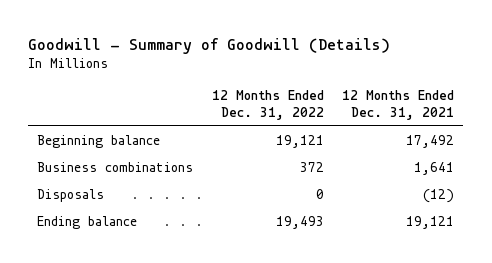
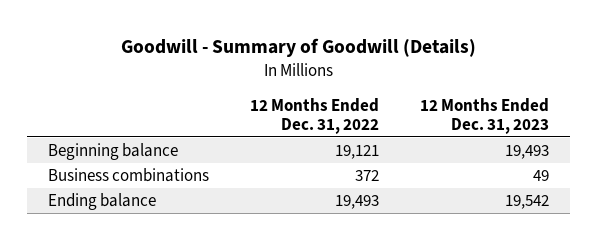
- | 12 Months Ended Dec. 31, 2022 | 12 Months Ended Dec. 31, 2021
+ | 12 Months Ended Dec. 31, 2022 | 12 Months Ended Dec. 31, 2023
- Disposals | 0 | (12)

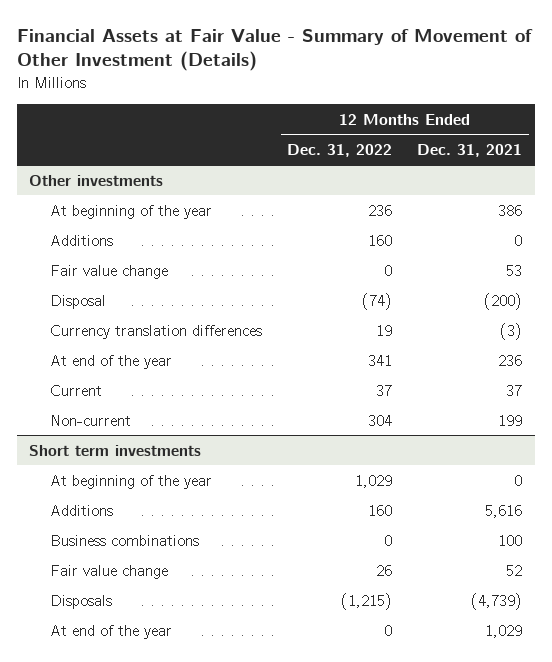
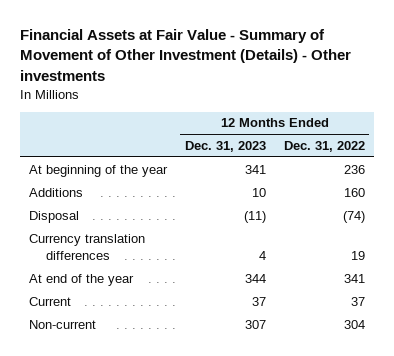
- Financial Assets at Fair Value - Summary of Movement of Other Investment (Details)
+ Financial Assets at Fair Value - Summary of Movement of Other Investment (Details) - Other investments
- | 12 Months Ended Dec. 31, 2022 | 12 Months Ended Dec. 31, 2021
+ | 12 Months Ended Dec. 31, 2023 | 12 Months Ended Dec. 31, 2022
- Other investments
- Fair value change | 0 | 53
- Short term investments
- At beginning of the year | 1,029 | 0
- Additions | 160 | 5,616
- Business combinations | 0 | 100
- Fair value change | 26 | 52
- Disposals | (1,215) | (4,739)
- At end of the year | 0 | 1,029

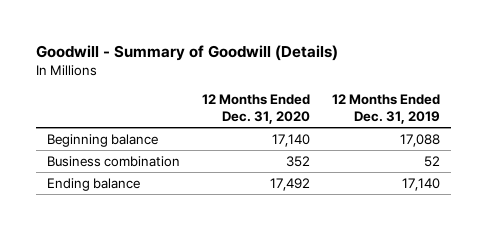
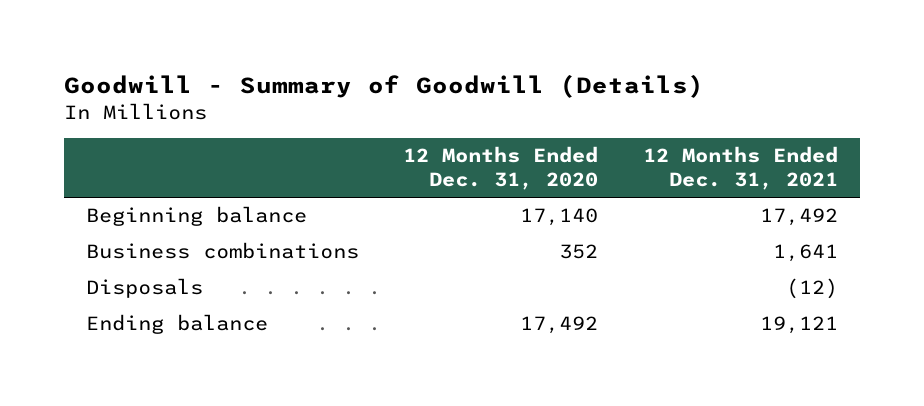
- | 12 Months Ended Dec. 31, 2020 | 12 Months Ended Dec. 31, 2019
+ | 12 Months Ended Dec. 31, 2020 | 12 Months Ended Dec. 31, 2021
- Business combination | 352 | 52
+ Business combinations | 352 | 1,641
+ Disposals | | (12)

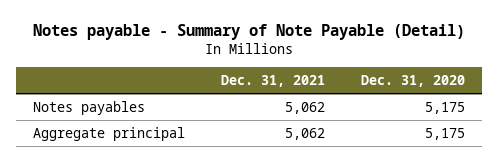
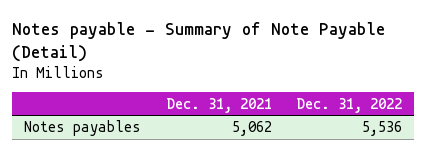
- | Dec. 31, 2021 | Dec. 31, 2020
+ | Dec. 31, 2021 | Dec. 31, 2022
- Aggregate principal | 5,062 | 5,175

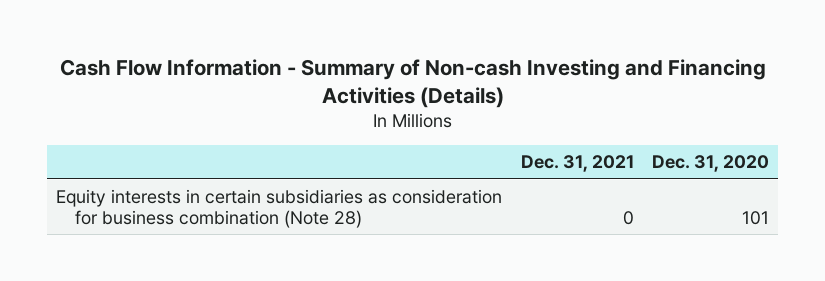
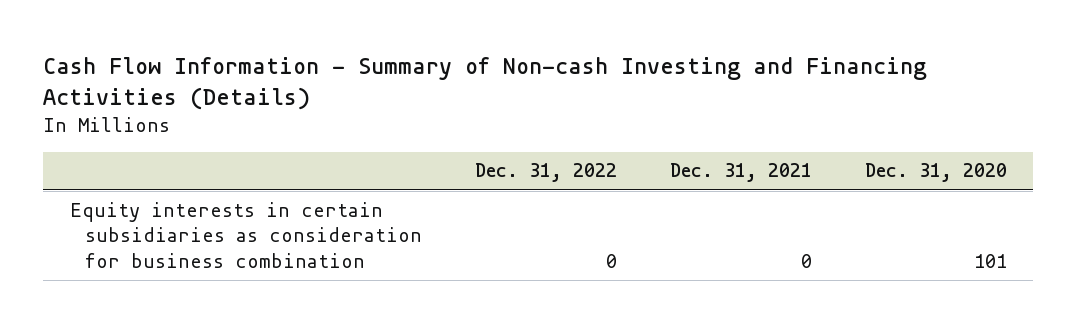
- | Dec. 31, 2021 | Dec. 31, 2020
+ | Dec. 31, 2022 | Dec. 31, 2021 | Dec. 31, 2020
- Equity interests in certain subsidiaries as consideration for business combination (Note 28) | 0 | 101
+ Equity interests in certain subsidiaries as consideration for business combination | 0 | 0 | 101

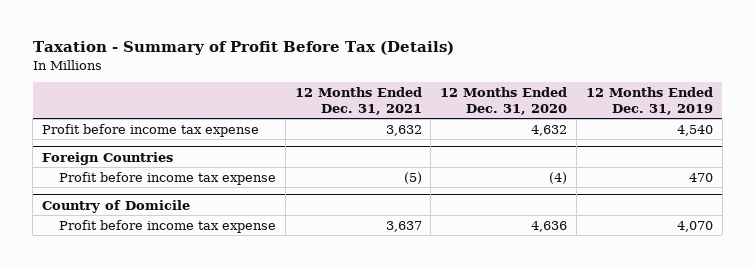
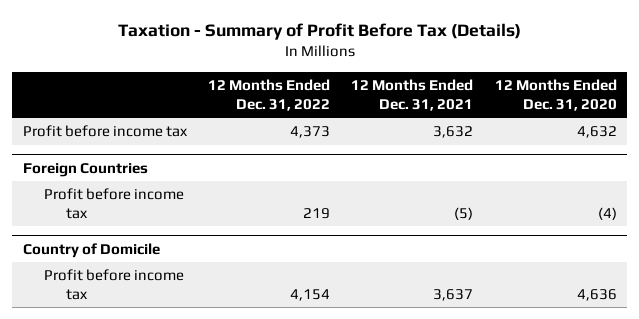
- | 12 Months Ended Dec. 31, 2021 | 12 Months Ended Dec. 31, 2020 | 12 Months Ended Dec. 31, 2019
+ | 12 Months Ended Dec. 31, 2022 | 12 Months Ended Dec. 31, 2021 | 12 Months Ended Dec. 31, 2020
- Profit before income tax expense | 3,632 | 4,632 | 4,540
+ Profit before income tax | 4,373 | 3,632 | 4,632
@ Foreign Countries
- Profit before income tax expense | (5) | (4) | 470
+ Profit before income tax | 219 | (5) | (4)
@ Country of Domicile
- Profit before income tax expense | 3,637 | 4,636 | 4,070
+ Profit before income tax | 4,154 | 3,637 | 4,636

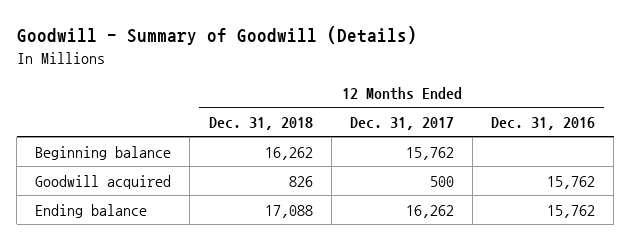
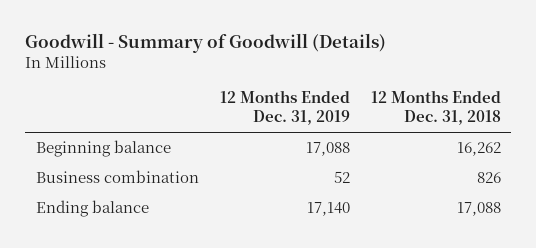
- | 12 Months Ended Dec. 31, 2018 | 12 Months Ended Dec. 31, 2017 | 12 Months Ended Dec. 31, 2016
+ | 12 Months Ended Dec. 31, 2019 | 12 Months Ended Dec. 31, 2018
- Goodwill acquired | 826 | 500 | 15,762
+ Business combination | 52 | 826

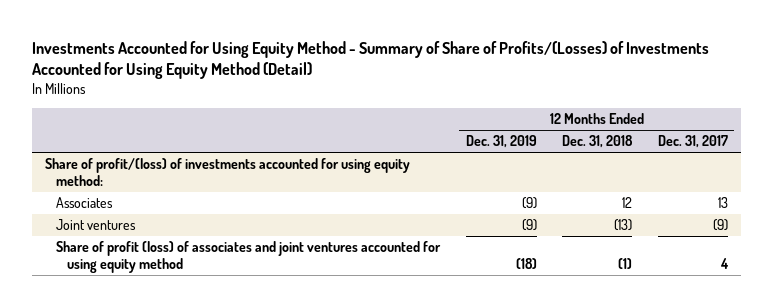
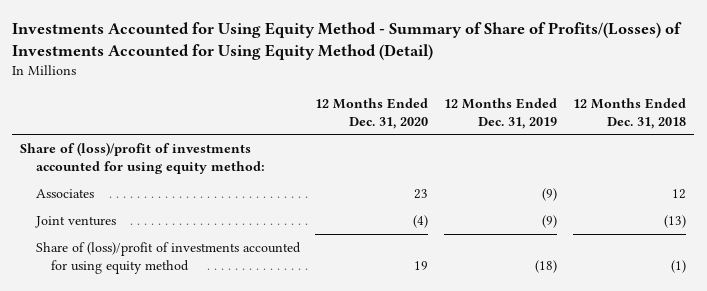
- | 12 Months Ended Dec. 31, 2019 | 12 Months Ended Dec. 31, 2018 | 12 Months Ended Dec. 31, 2017
+ | 12 Months Ended Dec. 31, 2020 | 12 Months Ended Dec. 31, 2019 | 12 Months Ended Dec. 31, 2018
- Share of profit/(loss) of investments accounted for using equity method:
+ Share of (loss)/profit of investments accounted for using equity method:
- Share of profit (loss) of associates and joint ventures accounted for using equity method | (18) | (1) | 4
+ Share of (loss)/profit of investments accounted for using equity method | 19 | (18) | (1)

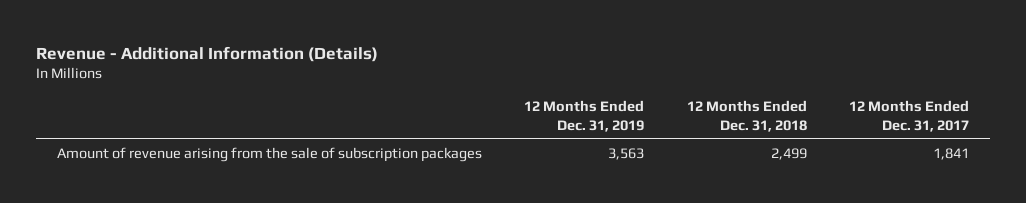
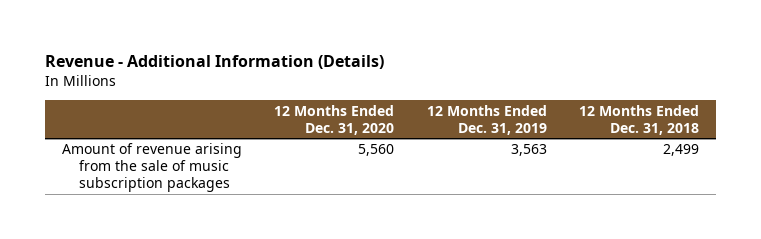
- | 12 Months Ended Dec. 31, 2019 | 12 Months Ended Dec. 31, 2018 | 12 Months Ended Dec. 31, 2017
+ | 12 Months Ended Dec. 31, 2020 | 12 Months Ended Dec. 31, 2019 | 12 Months Ended Dec. 31, 2018
- Amount of revenue arising from the sale of subscription packages | 3,563 | 2,499 | 1,841
+ Amount of revenue arising from the sale of music subscription packages | 5,560 | 3,563 | 2,499

